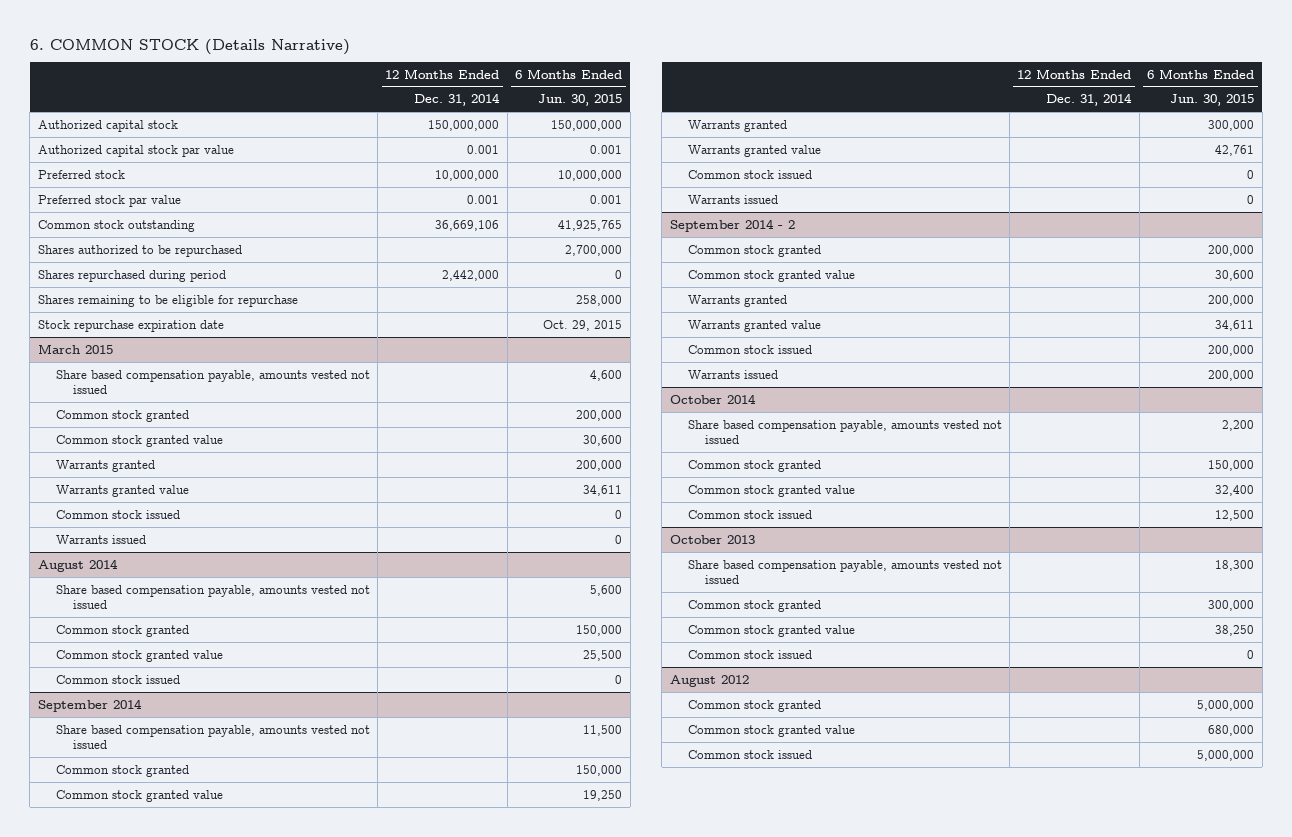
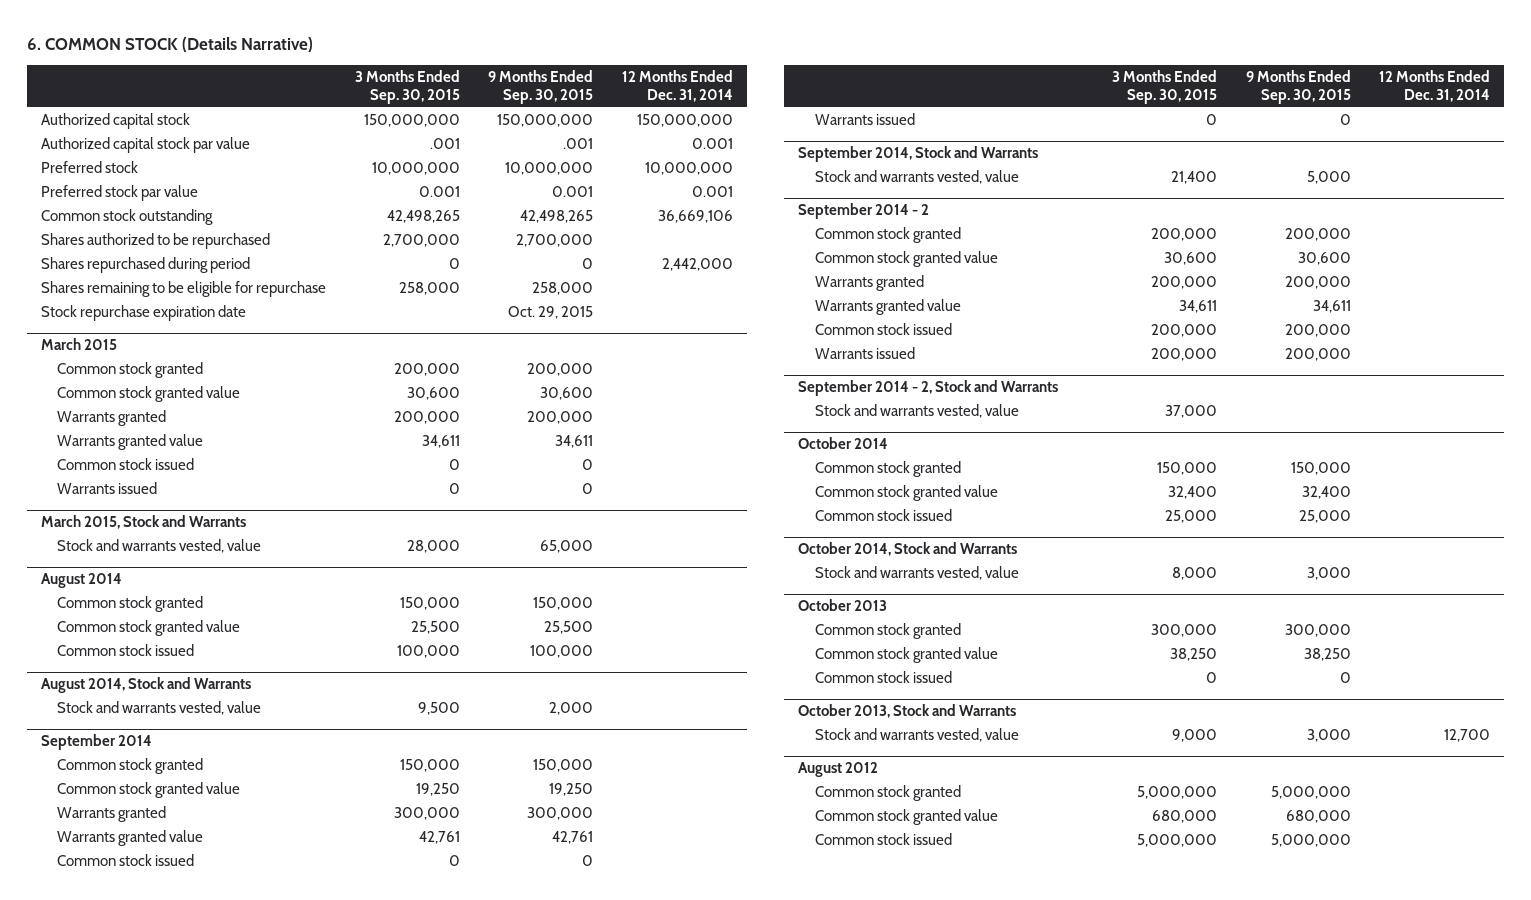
- | 12 Months Ended Dec. 31, 2014 | 6 Months Ended Jun. 30, 2015
+ | 3 Months Ended Sep. 30, 2015 | 9 Months Ended Sep. 30, 2015 | 12 Months Ended Dec. 31, 2014
@ March 2015
- Share based compensation payable, amounts vested not issued | | 4,600
+ March 2015, Stock and Warrants
+ Stock and warrants vested, value | 28,000 | 65,000 |
@ August 2014
- Share based compensation payable, amounts vested not issued | | 5,600
+ August 2014, Stock and Warrants
+ Stock and warrants vested, value | 9,500 | 2,000 |
@ September 2014
- Share based compensation payable, amounts vested not issued | | 11,500
+ September 2014, Stock and Warrants
+ Stock and warrants vested, value | 21,400 | 5,000 |
+ September 2014 - 2, Stock and Warrants
+ Stock and warrants vested, value | 37,000 | |
@ October 2014
- Share based compensation payable, amounts vested not issued | | 2,200
+ October 2014, Stock and Warrants
+ Stock and warrants vested, value | 8,000 | 3,000 |
@ October 2013
- Share based compensation payable, amounts vested not issued | | 18,300
+ October 2013, Stock and Warrants
+ Stock and warrants vested, value | 9,000 | 3,000 | 12,700

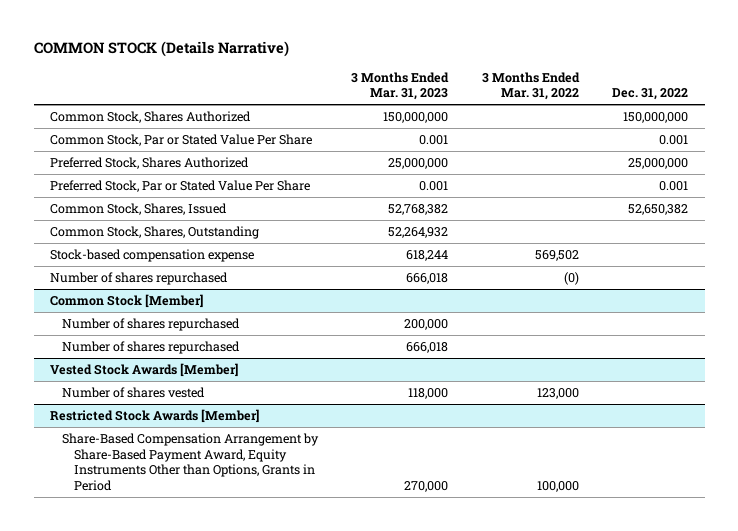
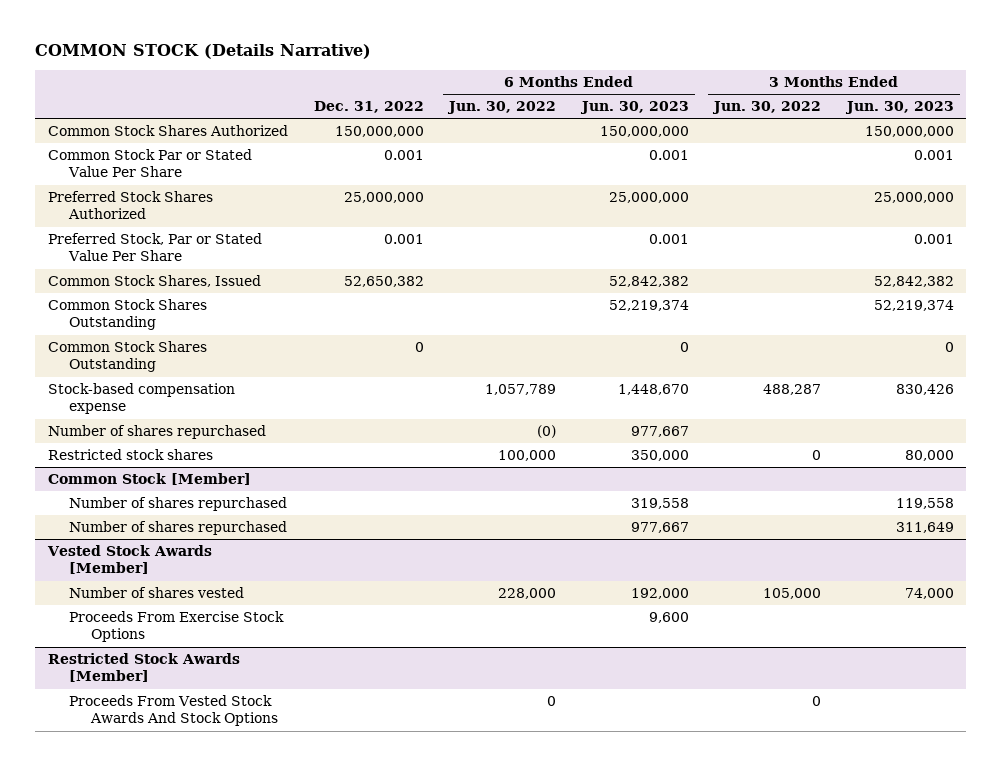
- | 3 Months Ended Mar. 31, 2023 | 3 Months Ended Mar. 31, 2022 | Dec. 31, 2022
+ | Dec. 31, 2022 | 6 Months Ended Jun. 30, 2022 | 6 Months Ended Jun. 30, 2023 | 3 Months Ended Jun. 30, 2022 | 3 Months Ended Jun. 30, 2023
- Common Stock, Shares Authorized | 150,000,000 | | 150,000,000
- Common Stock, Par or Stated Value Per Share | 0.001 | | 0.001
- Preferred Stock, Shares Authorized | 25,000,000 | | 25,000,000
+ Common Stock Shares Authorized | 150,000,000 | | 150,000,000 | | 150,000,000
+ Common Stock Par or Stated Value Per Share | 0.001 | | 0.001 | | 0.001
+ Preferred Stock Shares Authorized | 25,000,000 | | 25,000,000 | | 25,000,000
- Common Stock, Shares, Issued | 52,768,382 | | 52,650,382
- Common Stock, Shares, Outstanding | 52,264,932 | |
+ Common Stock Shares, Issued | 52,650,382 | | 52,842,382 | | 52,842,382
+ Common Stock Shares Outstanding | | | 52,219,374 | | 52,219,374
+ Common Stock Shares Outstanding | 0 | | 0 | | 0
+ Restricted stock shares | | 100,000 | 350,000 | 0 | 80,000
@ Vested Stock Awards [Member]
+ Proceeds From Exercise Stock Options | | | 9,600 | |
@ Restricted Stock Awards [Member]
- Share-Based Compensation Arrangement by Share-Based Payment Award, Equity Instruments Other than Options, Grants in Period | 270,000 | 100,000 |
+ Proceeds From Vested Stock Awards And Stock Options | | 0 | | 0 |

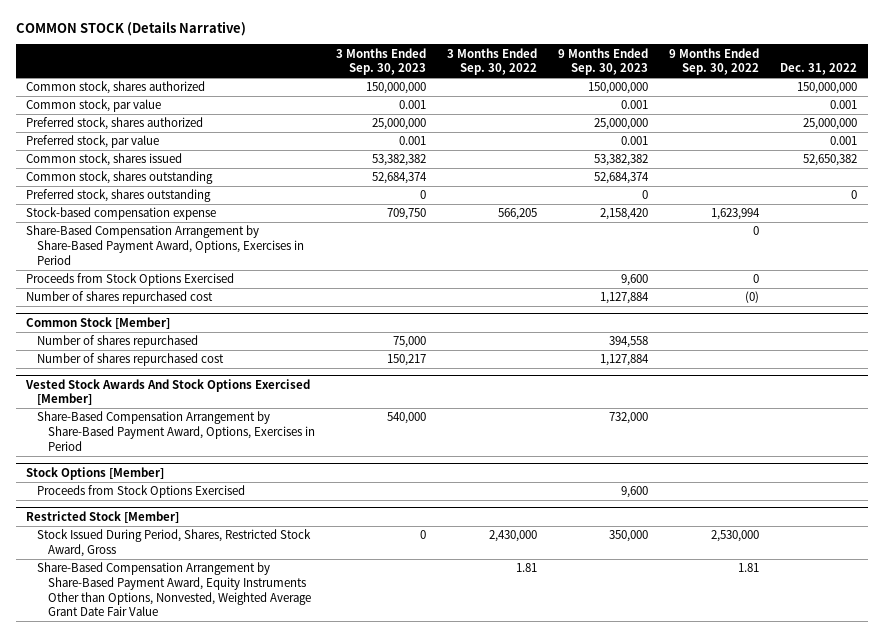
- | Dec. 31, 2022 | 6 Months Ended Jun. 30, 2022 | 6 Months Ended Jun. 30, 2023 | 3 Months Ended Jun. 30, 2022 | 3 Months Ended Jun. 30, 2023
+ | 3 Months Ended Sep. 30, 2023 | 3 Months Ended Sep. 30, 2022 | 9 Months Ended Sep. 30, 2023 | 9 Months Ended Sep. 30, 2022 | Dec. 31, 2022
- Common Stock Shares Authorized | 150,000,000 | | 150,000,000 | | 150,000,000
- Common Stock Par or Stated Value Per Share | 0.001 | | 0.001 | | 0.001
- Preferred Stock Shares Authorized | 25,000,000 | | 25,000,000 | | 25,000,000
- Preferred Stock, Par or Stated Value Per Share | 0.001 | | 0.001 | | 0.001
- Common Stock Shares, Issued | 52,650,382 | | 52,842,382 | | 52,842,382
- Common Stock Shares Outstanding | | | 52,219,374 | | 52,219,374
- Common Stock Shares Outstanding | 0 | | 0 | | 0
+ Common stock, shares authorized | 150,000,000 | | 150,000,000 | | 150,000,000
+ Common stock, par value | 0.001 | | 0.001 | | 0.001
+ Preferred stock, shares authorized | 25,000,000 | | 25,000,000 | | 25,000,000
+ Preferred stock, par value | 0.001 | | 0.001 | | 0.001
+ Common stock, shares issued | 53,382,382 | | 53,382,382 | | 52,650,382
+ Common stock, shares outstanding | 52,684,374 | | 52,684,374 | |
+ Preferred stock, shares outstanding | 0 | | 0 | | 0
- Number of shares repurchased | | (0) | 977,667 | |
- Restricted stock shares | | 100,000 | 350,000 | 0 | 80,000
+ Share-Based Compensation Arrangement by Share-Based Payment Award, Options, Exercises in Period | | | | 0 |
+ Proceeds from Stock Options Exercised | | | 9,600 | 0 |
+ Number of shares repurchased cost | | | 1,127,884 | (0) |
@ Common Stock [Member]
- Number of shares repurchased | | | 977,667 | | 311,649
- Vested Stock Awards [Member]
- Number of shares vested | | 228,000 | 192,000 | 105,000 | 74,000
- Proceeds From Exercise Stock Options | | | 9,600 | |
- Restricted Stock Awards [Member]
- Proceeds From Vested Stock Awards And Stock Options | | 0 | | 0 |
@ Common Stock [Member]
+ Number of shares repurchased cost | 150,217 | | 1,127,884 | |
+ Vested Stock Awards And Stock Options Exercised [Member]
+ Share-Based Compensation Arrangement by Share-Based Payment Award, Options, Exercises in Period | 540,000 | | 732,000 | |
+ Stock Options [Member]
+ Proceeds from Stock Options Exercised | | | 9,600 | |
+ Restricted Stock [Member]
+ Stock Issued During Period, Shares, Restricted Stock Award, Gross | 0 | 2,430,000 | 350,000 | 2,530,000 |
+ Share-Based Compensation Arrangement by Share-Based Payment Award, Equity Instruments Other than Options, Nonvested, Weighted Average Grant Date Fair Value | | 1.81 | | 1.81 |

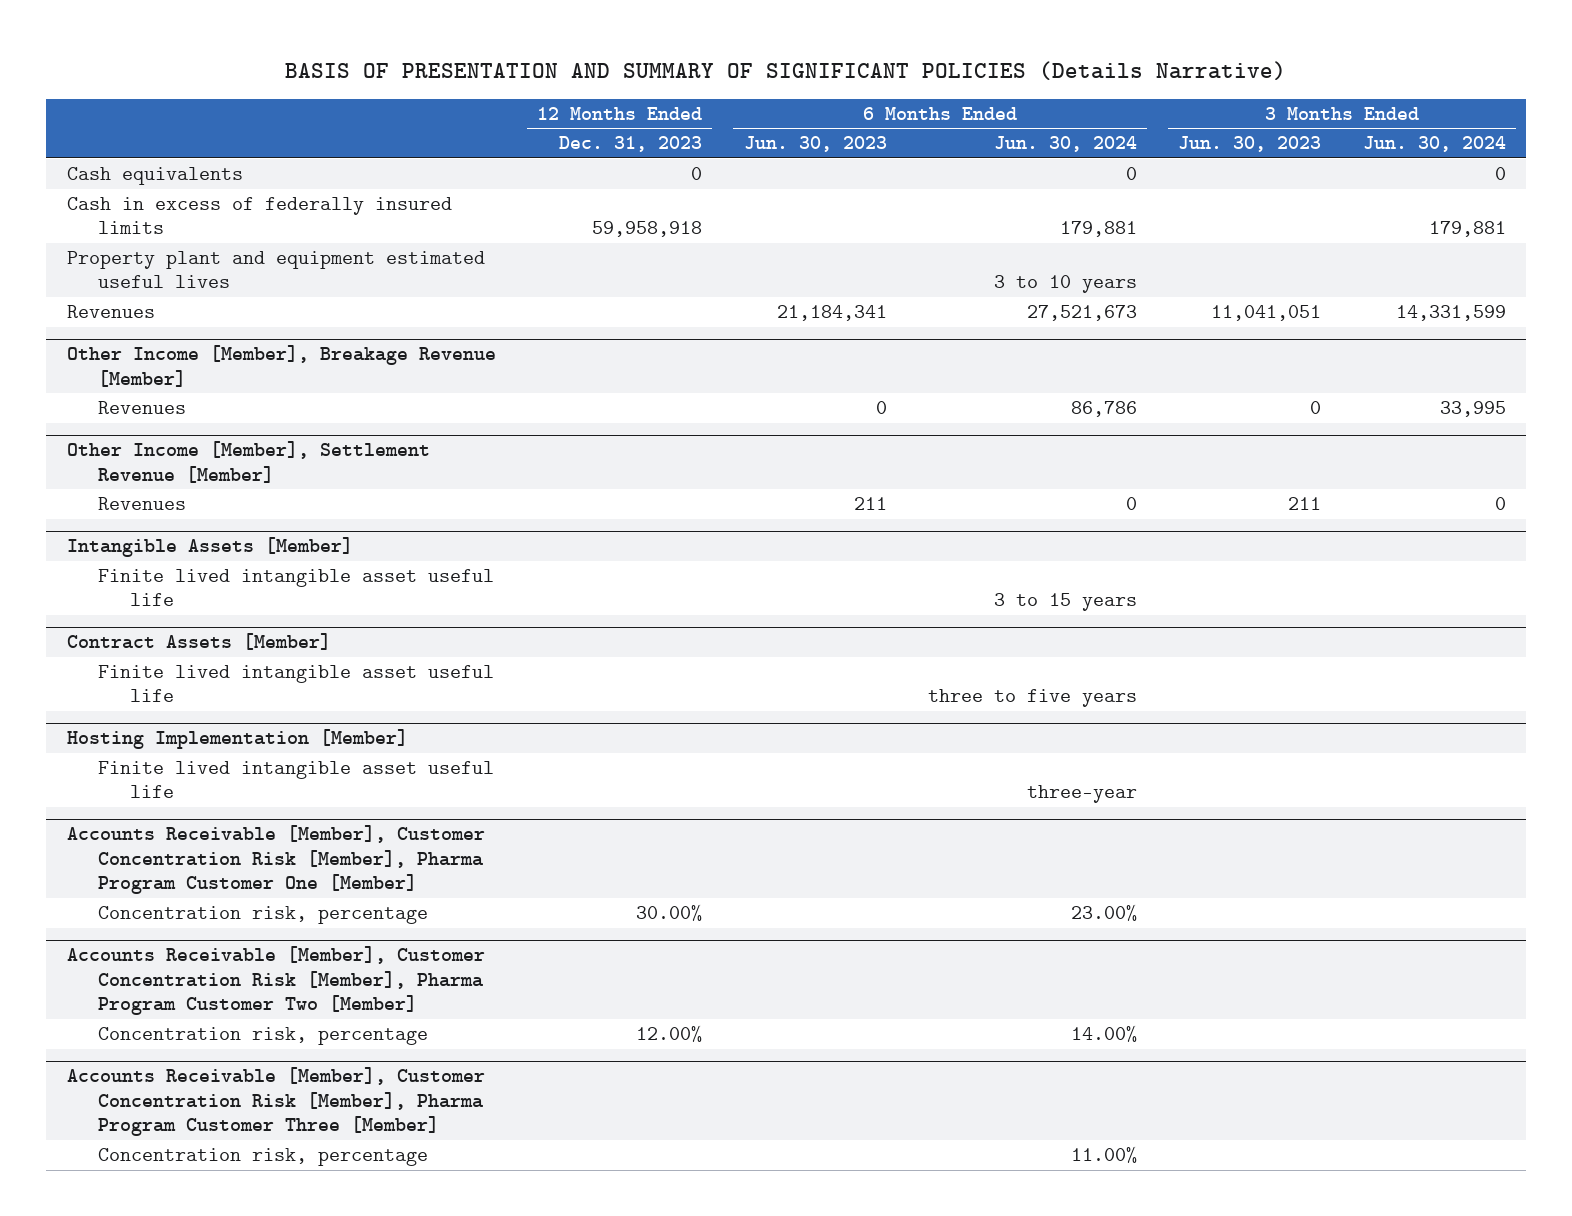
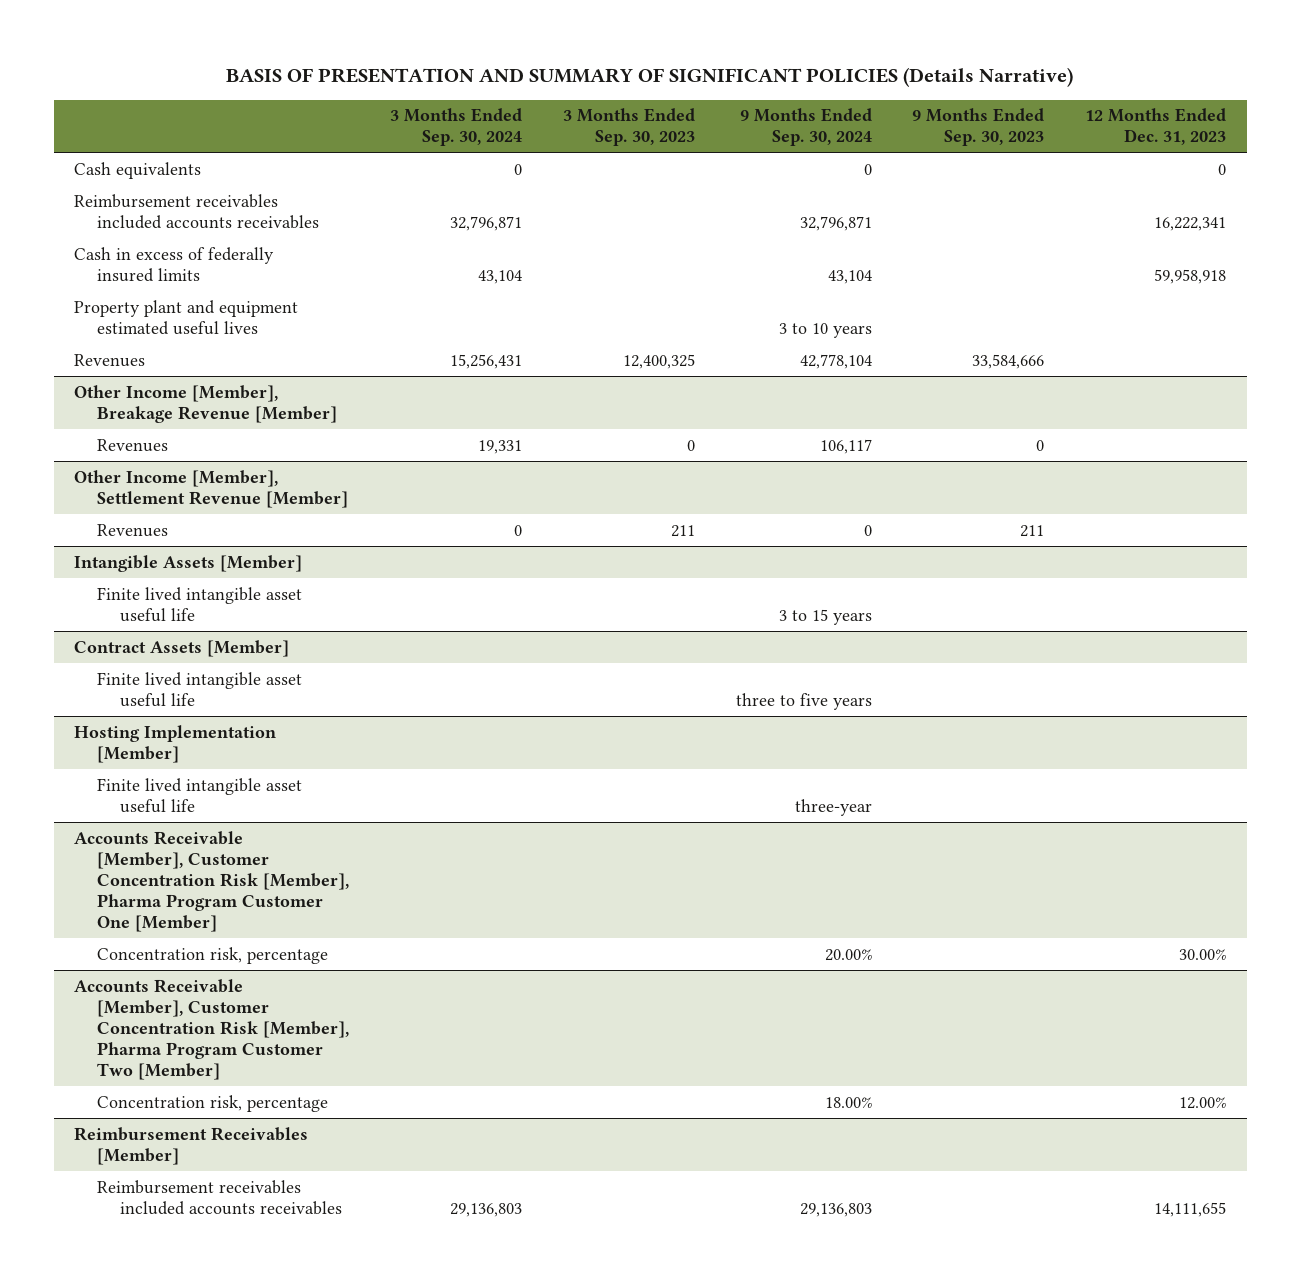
- | 12 Months Ended Dec. 31, 2023 | 6 Months Ended Jun. 30, 2023 | 6 Months Ended Jun. 30, 2024 | 3 Months Ended Jun. 30, 2023 | 3 Months Ended Jun. 30, 2024
+ | 3 Months Ended Sep. 30, 2024 | 3 Months Ended Sep. 30, 2023 | 9 Months Ended Sep. 30, 2024 | 9 Months Ended Sep. 30, 2023 | 12 Months Ended Dec. 31, 2023
+ Reimbursement receivables included accounts receivables | 32,796,871 | | 32,796,871 | | 16,222,341
- Accounts Receivable [Member], Customer Concentration Risk [Member], Pharma Program Customer Three [Member]
- Concentration risk, percentage | | | 11.00% | |
+ Reimbursement Receivables [Member]
+ Reimbursement receivables included accounts receivables | 29,136,803 | | 29,136,803 | | 14,111,655

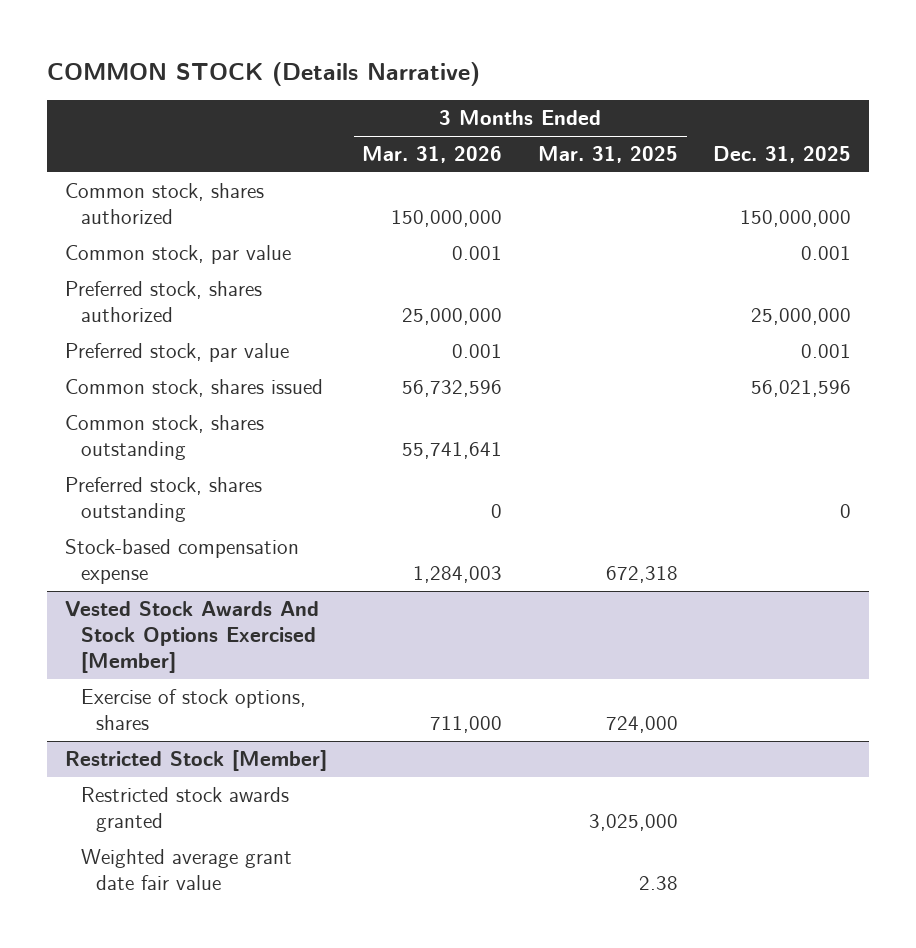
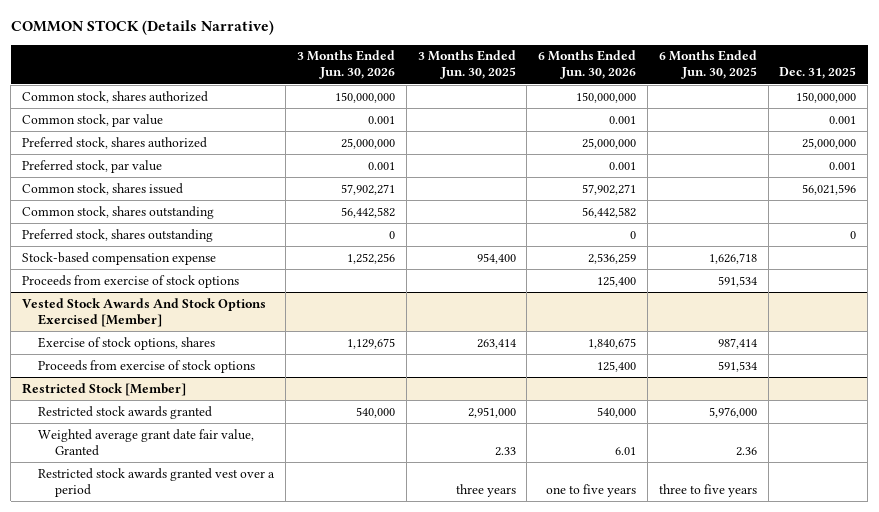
- | 3 Months Ended Mar. 31, 2026 | 3 Months Ended Mar. 31, 2025 | Dec. 31, 2025
+ | 3 Months Ended Jun. 30, 2026 | 3 Months Ended Jun. 30, 2025 | 6 Months Ended Jun. 30, 2026 | 6 Months Ended Jun. 30, 2025 | Dec. 31, 2025
+ Proceeds from exercise of stock options | | | 125,400 | 591,534 |
@ Vested Stock Awards And Stock Options Exercised [Member]
+ Proceeds from exercise of stock options | | | 125,400 | 591,534 |
@ Restricted Stock [Member]
- Weighted average grant date fair value | | 2.38 |
+ Weighted average grant date fair value, Granted | | 2.33 | 6.01 | 2.36 |
+ Restricted stock awards granted vest over a period | | three years | one to five years | three to five years |

